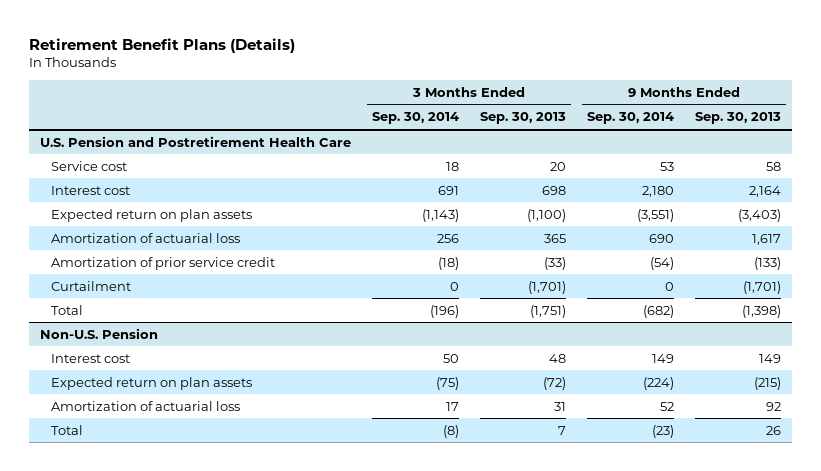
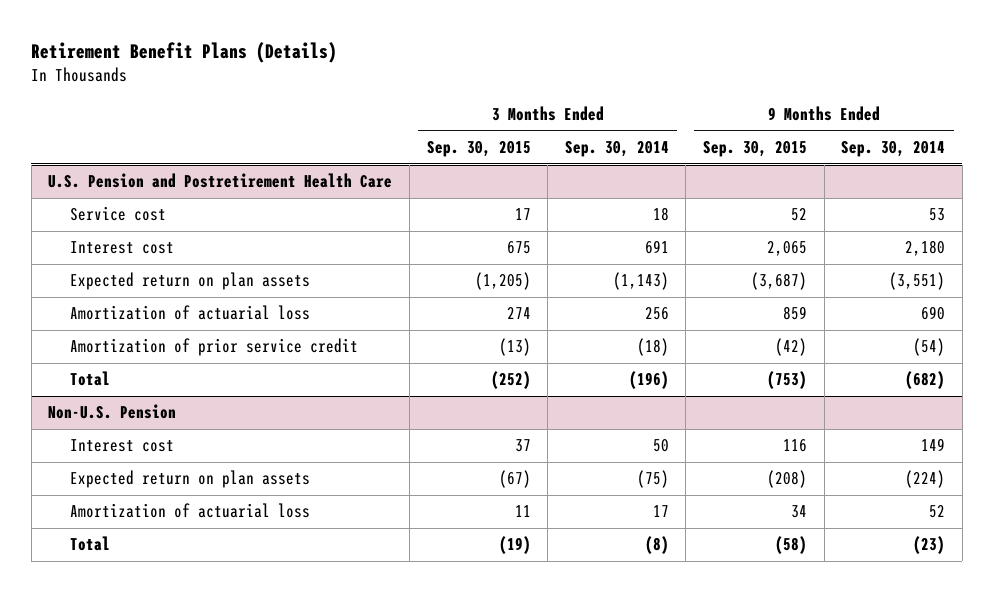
- | 3 Months Ended Sep. 30, 2014 | 3 Months Ended Sep. 30, 2013 | 9 Months Ended Sep. 30, 2014 | 9 Months Ended Sep. 30, 2013
+ | 3 Months Ended Sep. 30, 2015 | 3 Months Ended Sep. 30, 2014 | 9 Months Ended Sep. 30, 2015 | 9 Months Ended Sep. 30, 2014
@ U.S. Pension and Postretirement Health Care
- Curtailment | 0 | (1,701) | 0 | (1,701)

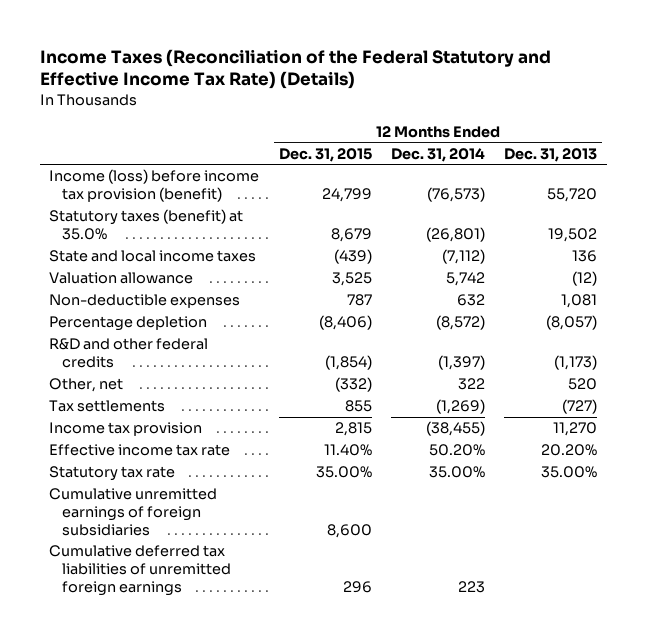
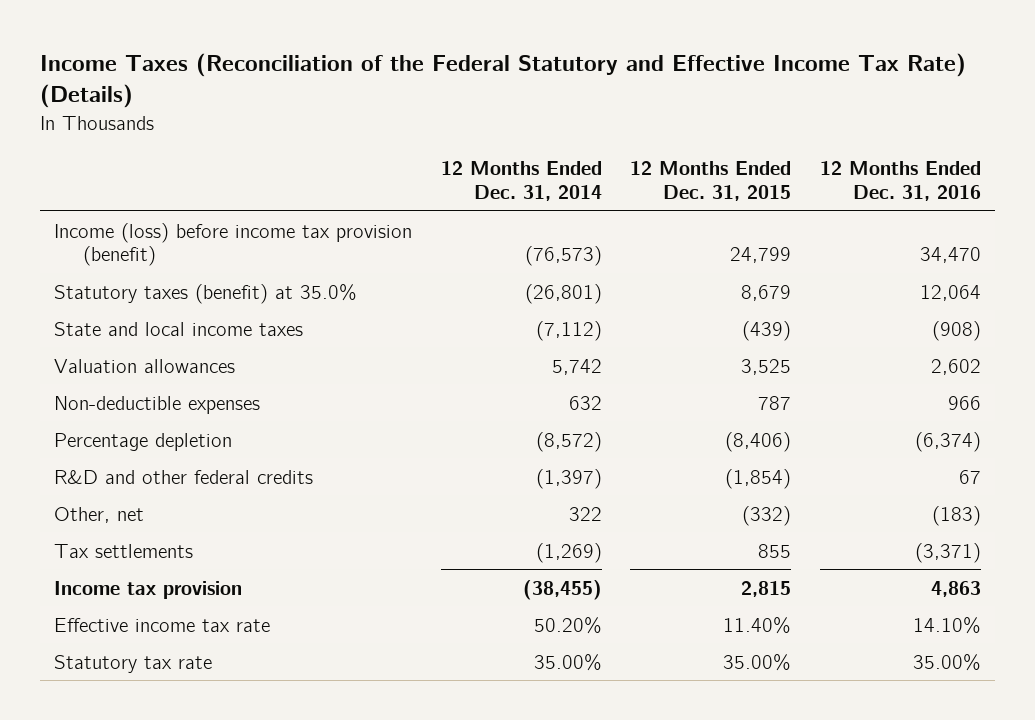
- | 12 Months Ended Dec. 31, 2015 | 12 Months Ended Dec. 31, 2014 | 12 Months Ended Dec. 31, 2013
+ | 12 Months Ended Dec. 31, 2014 | 12 Months Ended Dec. 31, 2015 | 12 Months Ended Dec. 31, 2016
- Valuation allowance | 3,525 | 5,742 | (12)
+ Valuation allowances | 5,742 | 3,525 | 2,602
- Cumulative unremitted earnings of foreign subsidiaries | 8,600 | |
- Cumulative deferred tax liabilities of unremitted foreign earnings | 296 | 223 |

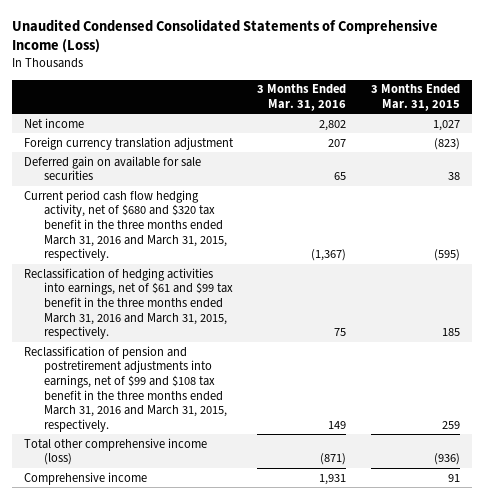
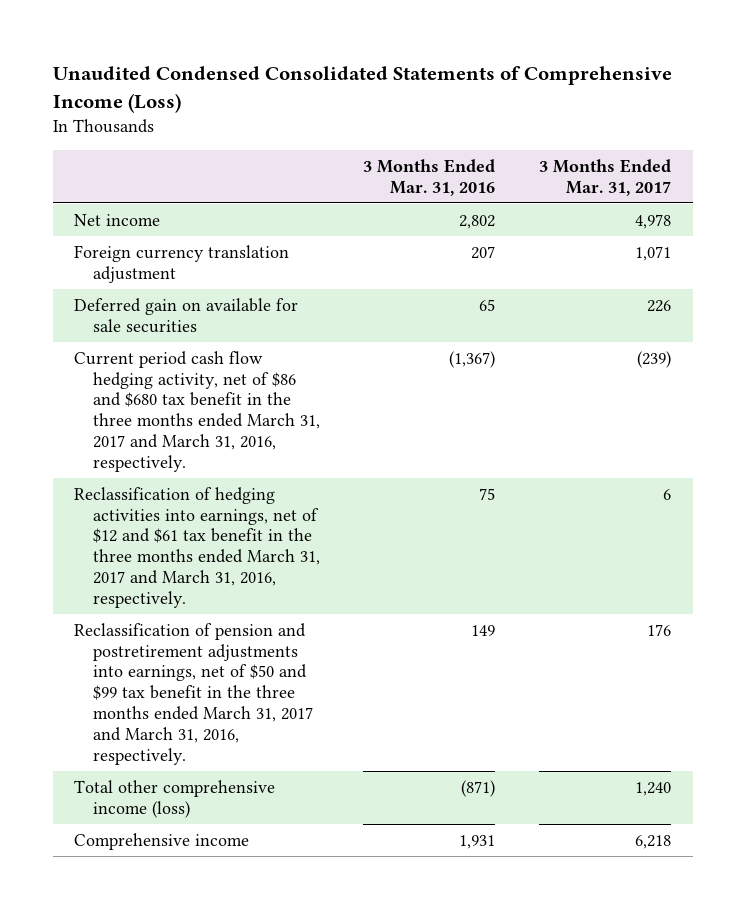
- | 3 Months Ended Mar. 31, 2016 | 3 Months Ended Mar. 31, 2015
+ | 3 Months Ended Mar. 31, 2016 | 3 Months Ended Mar. 31, 2017
- Current period cash flow hedging activity, net of $680 and $320 tax benefit in the three months ended March 31, 2016 and March 31, 2015, respectively. | (1,367) | (595)
- Reclassification of hedging activities into earnings, net of $61 and $99 tax benefit in the three months ended March 31, 2016 and March 31, 2015, respectively. | 75 | 185
- Reclassification of pension and postretirement adjustments into earnings, net of $99 and $108 tax benefit in the three months ended March 31, 2016 and March 31, 2015, respectively. | 149 | 259
+ Current period cash flow hedging activity, net of $86 and $680 tax benefit in the three months ended March 31, 2017 and March 31, 2016, respectively. | (1,367) | (239)
+ Reclassification of hedging activities into earnings, net of $12 and $61 tax benefit in the three months ended March 31, 2017 and March 31, 2016, respectively. | 75 | 6
+ Reclassification of pension and postretirement adjustments into earnings, net of $50 and $99 tax benefit in the three months ended March 31, 2017 and March 31, 2016, respectively. | 149 | 176

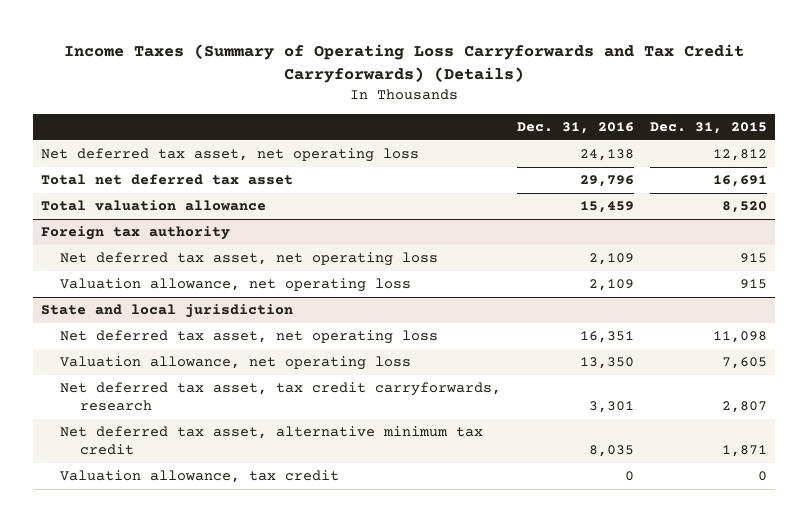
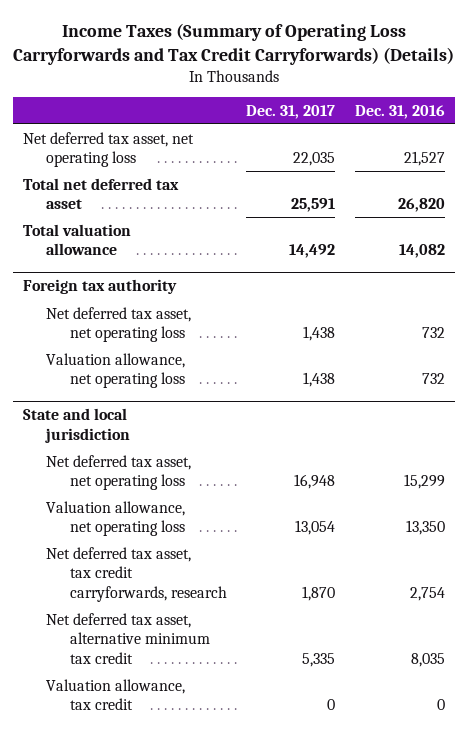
- | Dec. 31, 2016 | Dec. 31, 2015
+ | Dec. 31, 2017 | Dec. 31, 2016
- Net deferred tax asset, net operating loss | 24,138 | 12,812
- Total net deferred tax asset | 29,796 | 16,691
- Total valuation allowance | 15,459 | 8,520
+ Net deferred tax asset, net operating loss | 22,035 | 21,527
+ Total net deferred tax asset | 25,591 | 26,820
+ Total valuation allowance | 14,492 | 14,082
@ Foreign tax authority
- Net deferred tax asset, net operating loss | 2,109 | 915
- Valuation allowance, net operating loss | 2,109 | 915
+ Net deferred tax asset, net operating loss | 1,438 | 732
+ Valuation allowance, net operating loss | 1,438 | 732
@ State and local jurisdiction
- Net deferred tax asset, net operating loss | 16,351 | 11,098
+ Net deferred tax asset, net operating loss | 16,948 | 15,299
- Net deferred tax asset, tax credit carryforwards, research | 3,301 | 2,807
+ Net deferred tax asset, tax credit carryforwards, research | 1,870 | 2,754

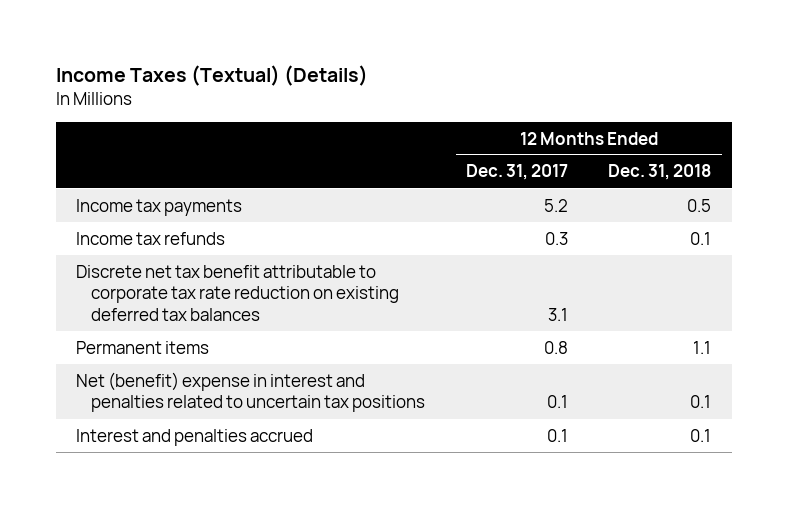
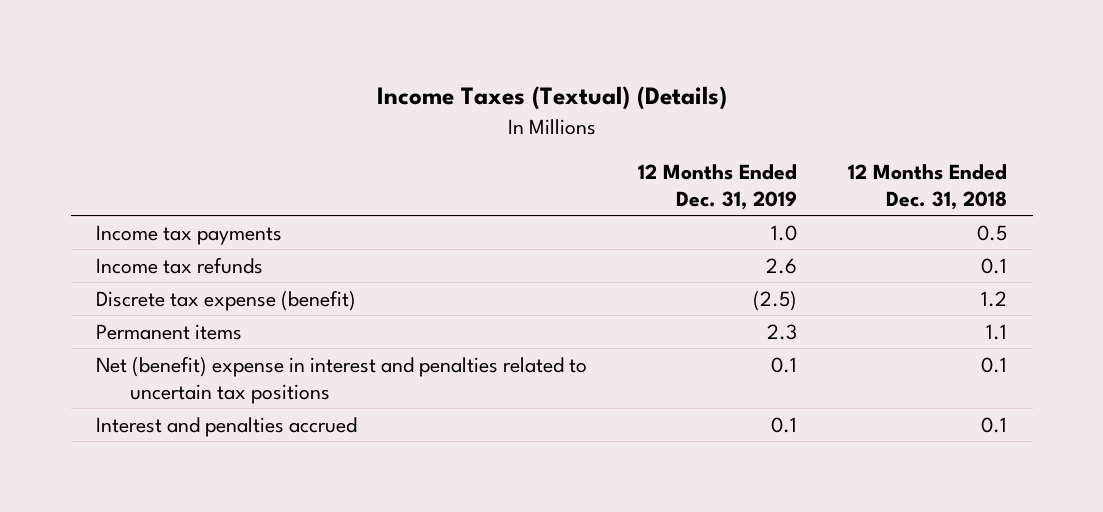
- | 12 Months Ended Dec. 31, 2017 | 12 Months Ended Dec. 31, 2018
+ | 12 Months Ended Dec. 31, 2019 | 12 Months Ended Dec. 31, 2018
- Discrete net tax benefit attributable to corporate tax rate reduction on existing deferred tax balances | 3.1 |
+ Discrete tax expense (benefit) | (2.5) | 1.2

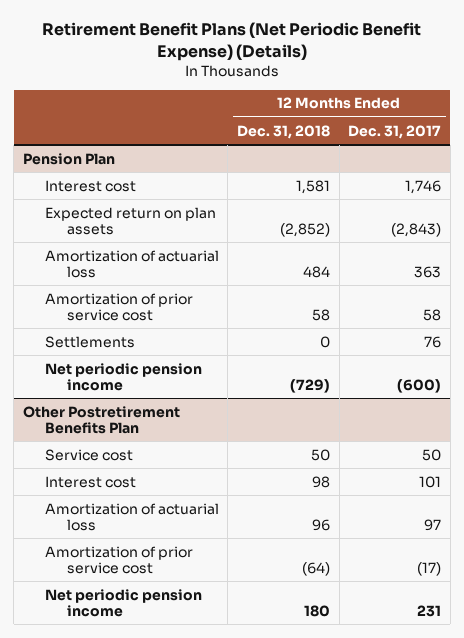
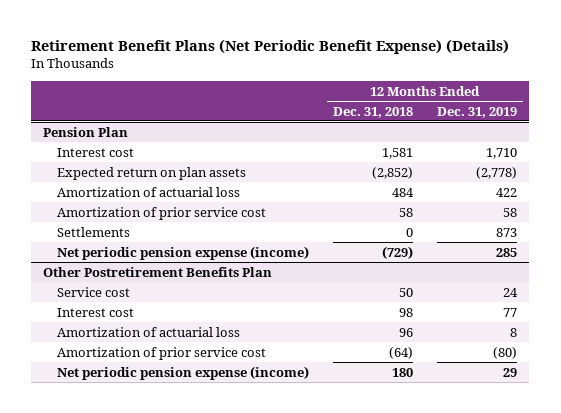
- | 12 Months Ended Dec. 31, 2018 | 12 Months Ended Dec. 31, 2017
+ | 12 Months Ended Dec. 31, 2018 | 12 Months Ended Dec. 31, 2019
@ Pension Plan
- Net periodic pension income | (729) | (600)
+ Net periodic pension expense (income) | (729) | 285
@ Other Postretirement Benefits Plan
- Net periodic pension income | 180 | 231
+ Net periodic pension expense (income) | 180 | 29

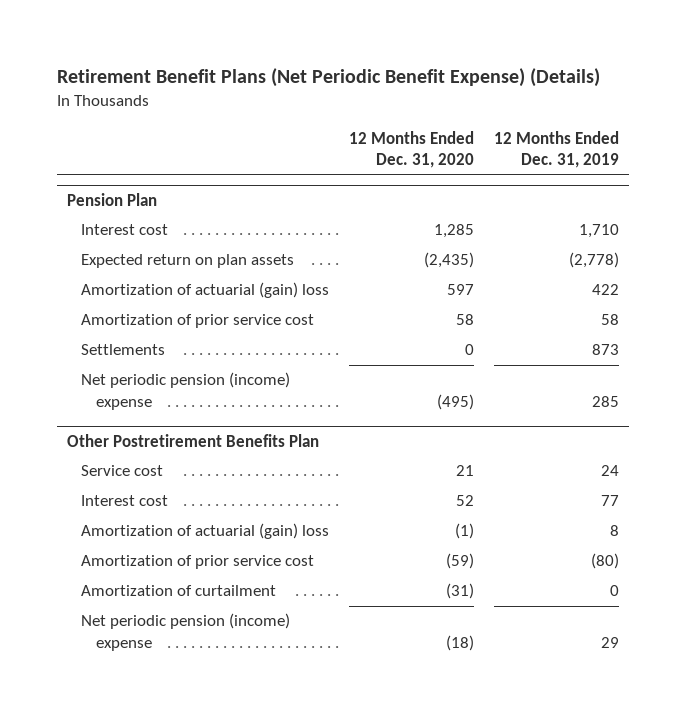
- | 12 Months Ended Dec. 31, 2018 | 12 Months Ended Dec. 31, 2019
+ | 12 Months Ended Dec. 31, 2020 | 12 Months Ended Dec. 31, 2019
@ Pension Plan
- Amortization of actuarial loss | 484 | 422
+ Amortization of actuarial (gain) loss | 597 | 422
- Net periodic pension expense (income) | (729) | 285
+ Net periodic pension (income) expense | (495) | 285
@ Other Postretirement Benefits Plan
- Amortization of actuarial loss | 96 | 8
+ Amortization of actuarial (gain) loss | (1) | 8
- Net periodic pension expense (income) | 180 | 29
+ Amortization of curtailment | (31) | 0
+ Net periodic pension (income) expense | (18) | 29

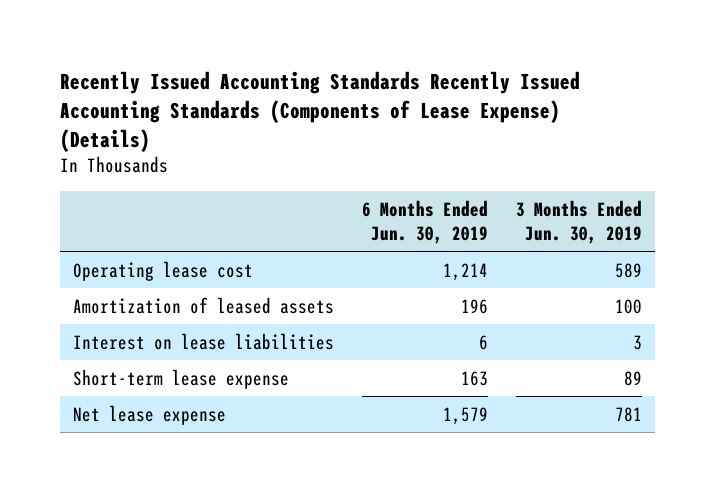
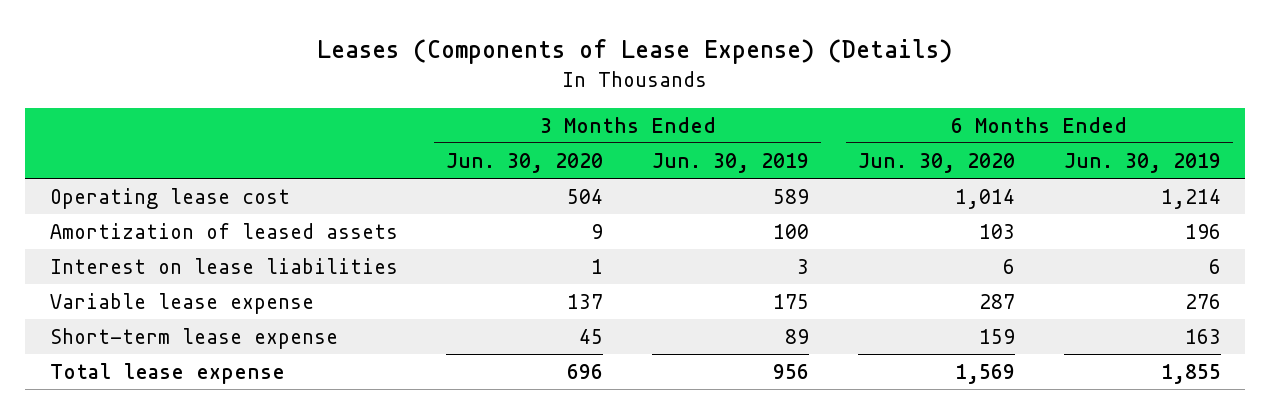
- Recently Issued Accounting Standards Recently Issued Accounting Standards (Components of Lease Expense) (Details)
+ Leases (Components of Lease Expense) (Details)
- | 6 Months Ended Jun. 30, 2019 | 3 Months Ended Jun. 30, 2019
+ | 3 Months Ended Jun. 30, 2020 | 3 Months Ended Jun. 30, 2019 | 6 Months Ended Jun. 30, 2020 | 6 Months Ended Jun. 30, 2019
+ Variable lease expense | 137 | 175 | 287 | 276
- Net lease expense | 1,579 | 781
+ Total lease expense | 696 | 956 | 1,569 | 1,855

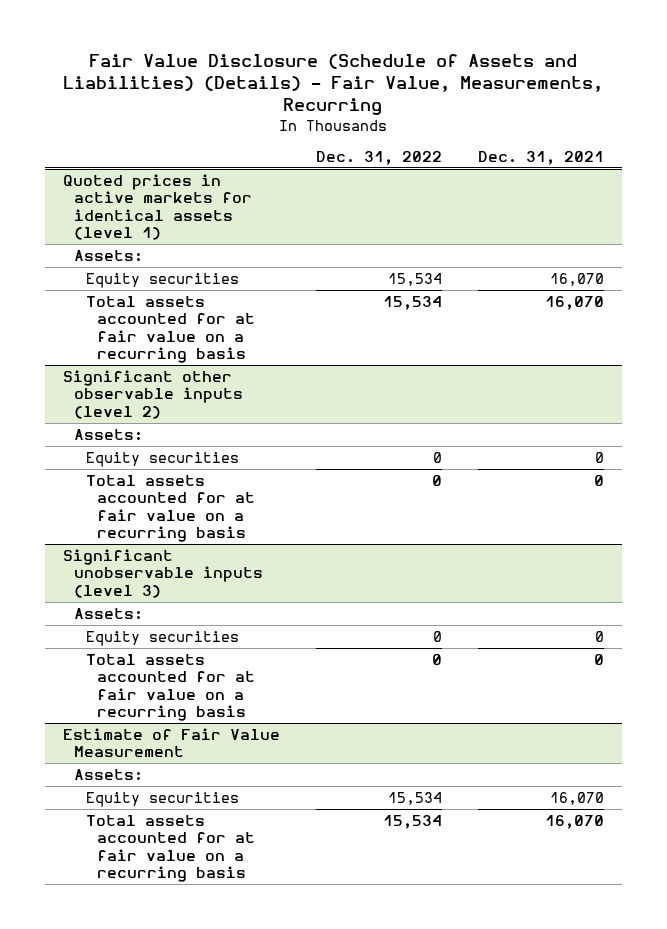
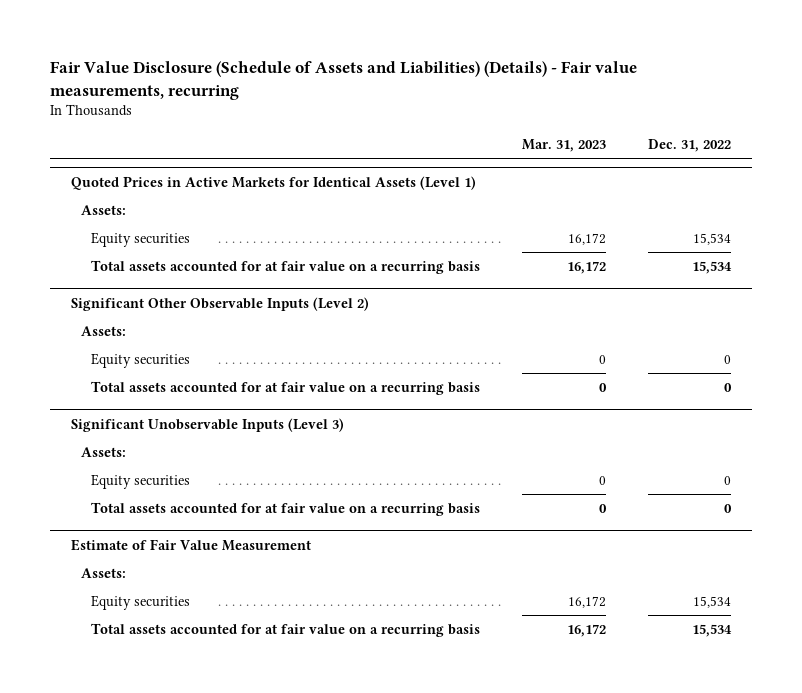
- Fair Value Disclosure (Schedule of Assets and Liabilities) (Details) - Fair Value, Measurements, Recurring
+ Fair Value Disclosure (Schedule of Assets and Liabilities) (Details) - Fair value measurements, recurring
- | Dec. 31, 2022 | Dec. 31, 2021
+ | Mar. 31, 2023 | Dec. 31, 2022
- Quoted prices in active markets for identical assets (level 1)
+ Quoted Prices in Active Markets for Identical Assets (Level 1)
- Significant other observable inputs (level 2)
+ Significant Other Observable Inputs (Level 2)
- Significant unobservable inputs (level 3)
+ Significant Unobservable Inputs (Level 3)

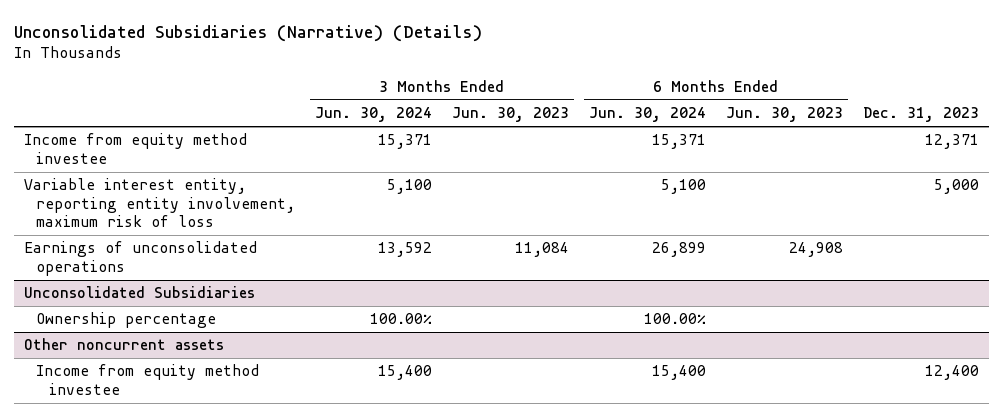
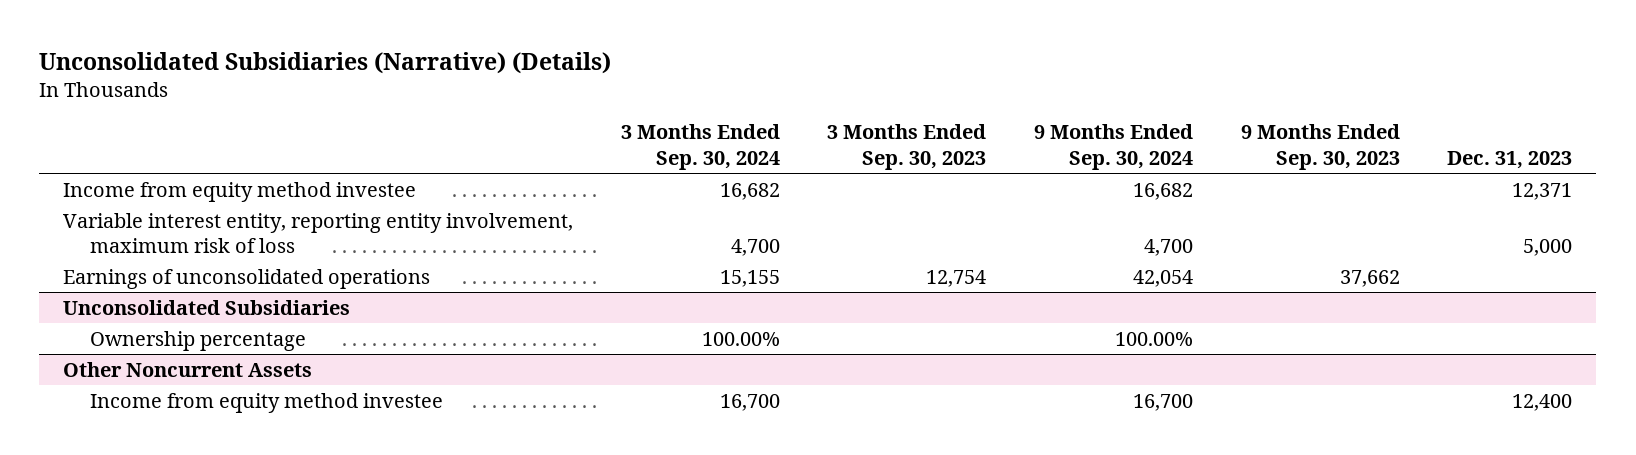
- | 3 Months Ended Jun. 30, 2024 | 3 Months Ended Jun. 30, 2023 | 6 Months Ended Jun. 30, 2024 | 6 Months Ended Jun. 30, 2023 | Dec. 31, 2023
+ | 3 Months Ended Sep. 30, 2024 | 3 Months Ended Sep. 30, 2023 | 9 Months Ended Sep. 30, 2024 | 9 Months Ended Sep. 30, 2023 | Dec. 31, 2023
- Other noncurrent assets
+ Other Noncurrent Assets

